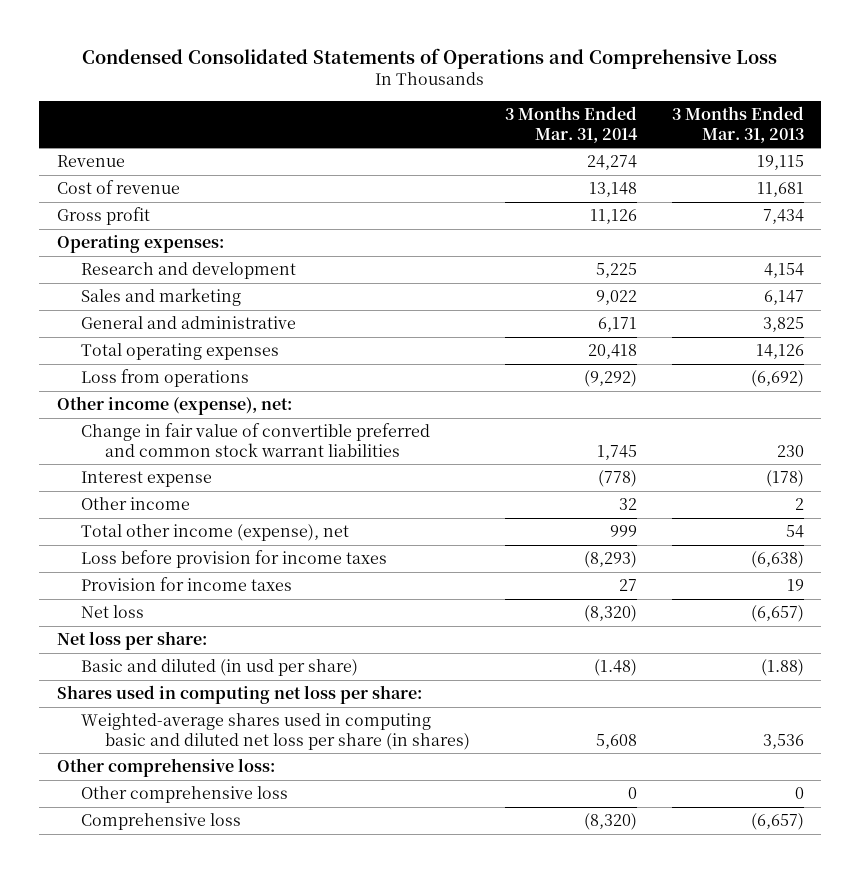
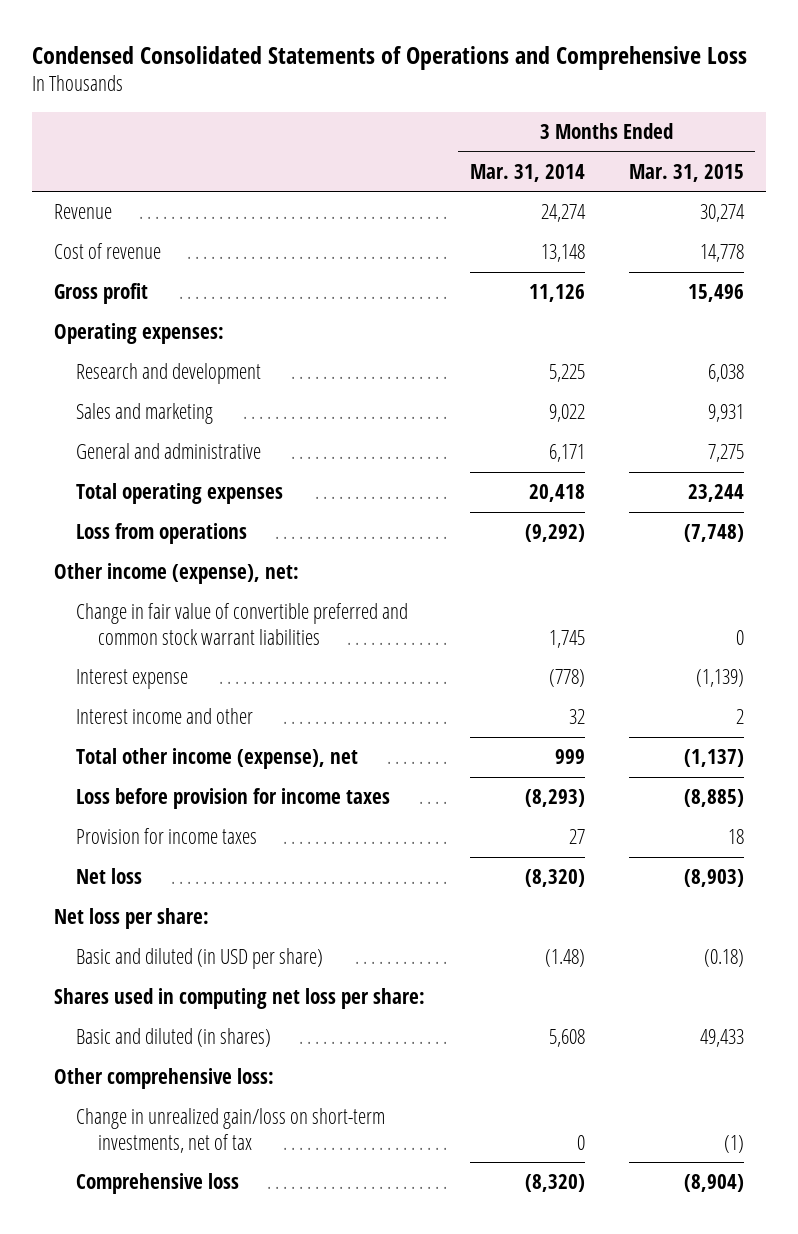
- | 3 Months Ended Mar. 31, 2014 | 3 Months Ended Mar. 31, 2013
+ | 3 Months Ended Mar. 31, 2014 | 3 Months Ended Mar. 31, 2015
- Other income | 32 | 2
+ Interest income and other | 32 | 2
- Basic and diluted (in usd per share) | (1.48) | (1.88)
+ Basic and diluted (in USD per share) | (1.48) | (0.18)
- Weighted-average shares used in computing basic and diluted net loss per share (in shares) | 5,608 | 3,536
+ Basic and diluted (in shares) | 5,608 | 49,433
- Other comprehensive loss | 0 | 0
+ Change in unrealized gain/loss on short-term investments, net of tax | 0 | (1)

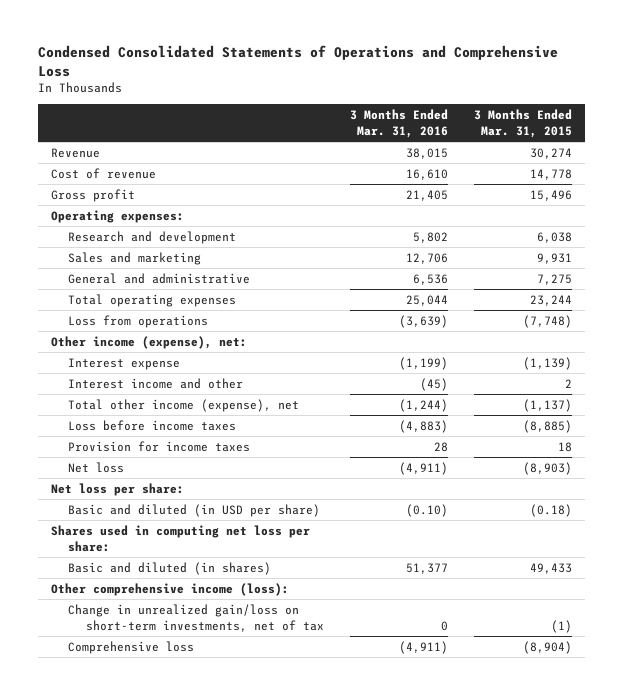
- | 3 Months Ended Mar. 31, 2014 | 3 Months Ended Mar. 31, 2015
+ | 3 Months Ended Mar. 31, 2016 | 3 Months Ended Mar. 31, 2015
- Change in fair value of convertible preferred and common stock warrant liabilities | 1,745 | 0
- Loss before provision for income taxes | (8,293) | (8,885)
+ Loss before income taxes | (4,883) | (8,885)
- Other comprehensive loss:
+ Other comprehensive income (loss):

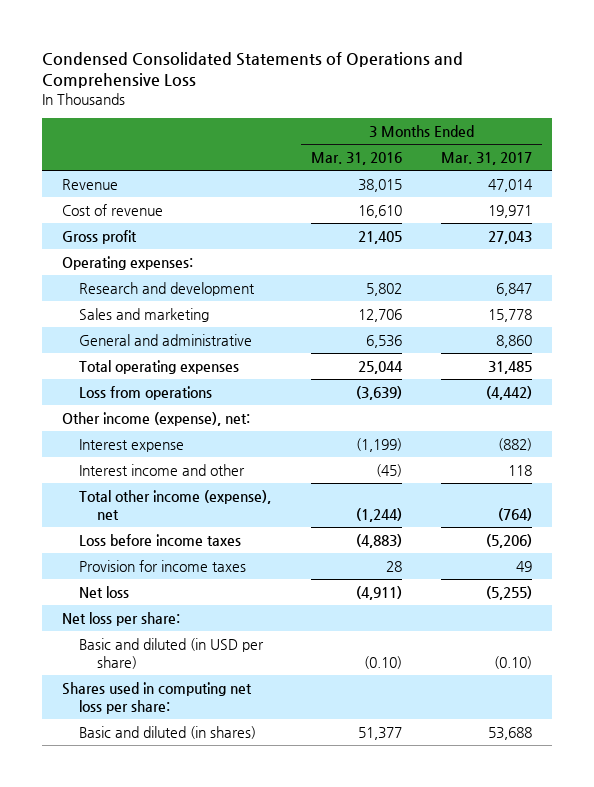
- | 3 Months Ended Mar. 31, 2016 | 3 Months Ended Mar. 31, 2015
+ | 3 Months Ended Mar. 31, 2016 | 3 Months Ended Mar. 31, 2017
- Other comprehensive income (loss):
- Change in unrealized gain/loss on short-term investments, net of tax | 0 | (1)
- Comprehensive loss | (4,911) | (8,904)

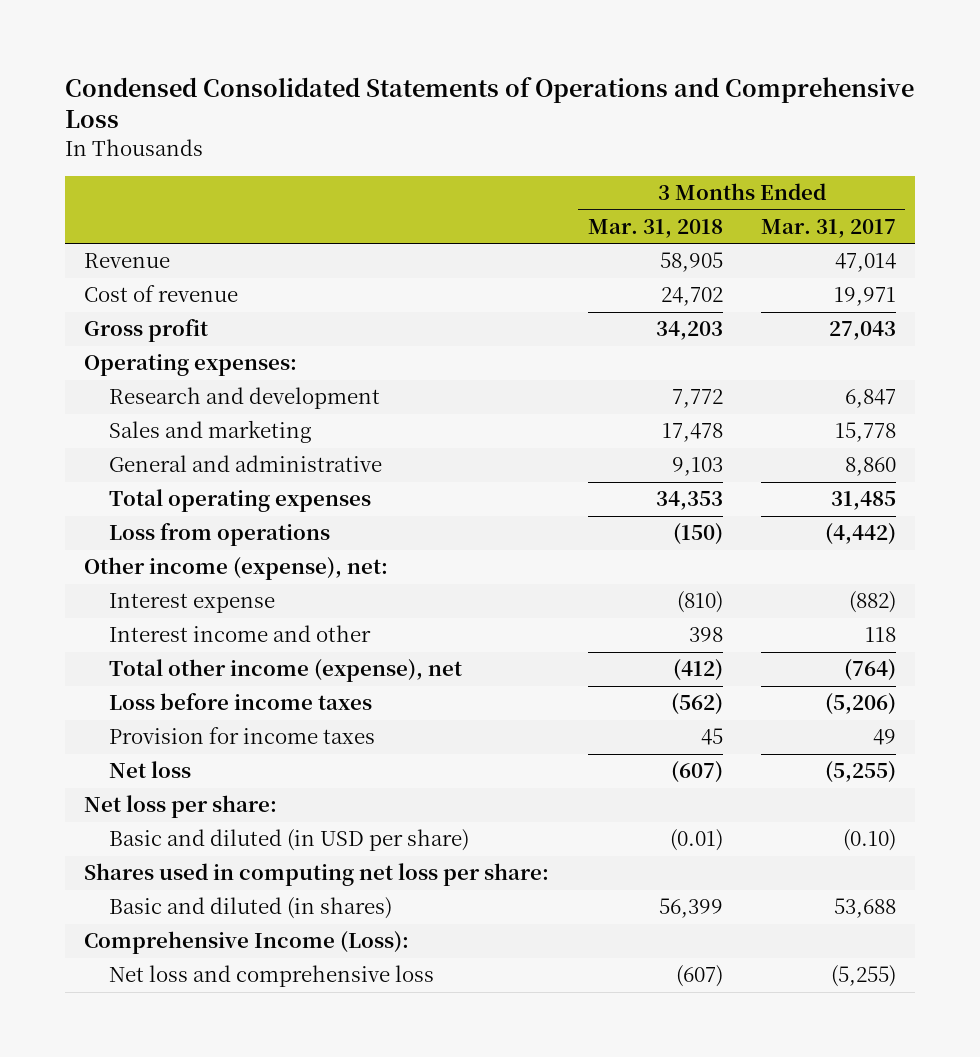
- | 3 Months Ended Mar. 31, 2016 | 3 Months Ended Mar. 31, 2017
+ | 3 Months Ended Mar. 31, 2018 | 3 Months Ended Mar. 31, 2017
+ Comprehensive Income (Loss):
+ Net loss and comprehensive loss | (607) | (5,255)

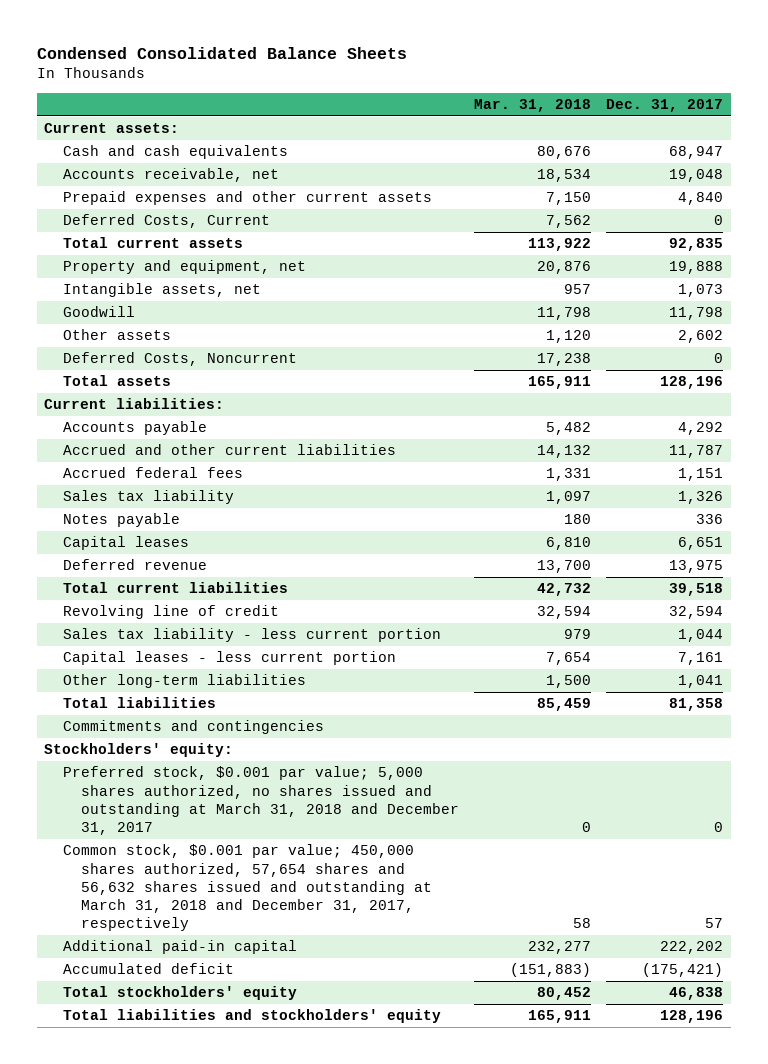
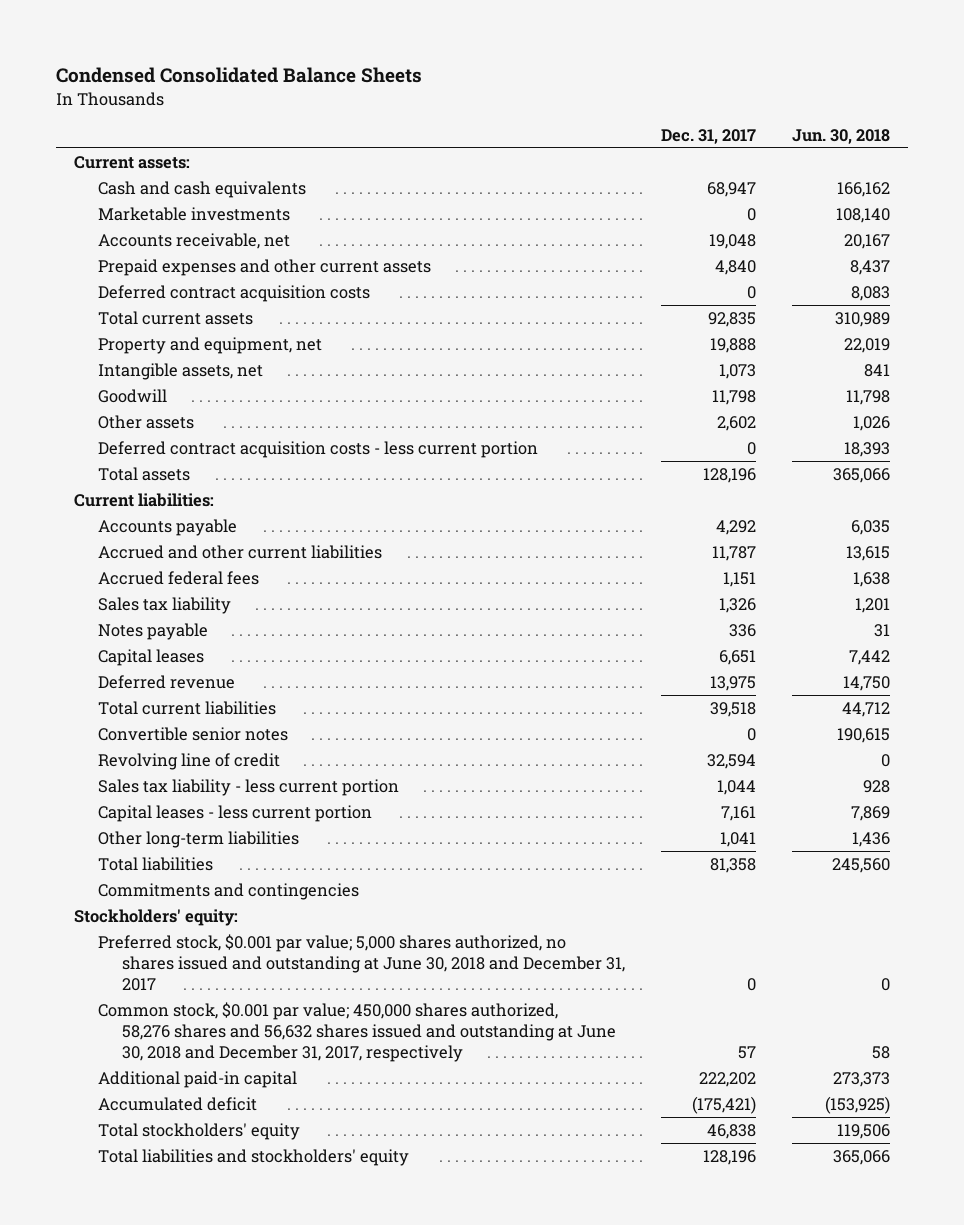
- | Mar. 31, 2018 | Dec. 31, 2017
+ | Dec. 31, 2017 | Jun. 30, 2018
+ Marketable investments | 0 | 108,140
- Deferred Costs, Current | 7,562 | 0
+ Deferred contract acquisition costs | 0 | 8,083
- Deferred Costs, Noncurrent | 17,238 | 0
+ Deferred contract acquisition costs - less current portion | 0 | 18,393
+ Convertible senior notes | 0 | 190,615
- Preferred stock, $0.001 par value; 5,000 shares authorized, no shares issued and outstanding at March 31, 2018 and December 31, 2017 | 0 | 0
- Common stock, $0.001 par value; 450,000 shares authorized, 57,654 shares and 56,632 shares issued and outstanding at March 31, 2018 and December 31, 2017, respectively | 58 | 57
+ Preferred stock, $0.001 par value; 5,000 shares authorized, no shares issued and outstanding at June 30, 2018 and December 31, 2017 | 0 | 0
+ Common stock, $0.001 par value; 450,000 shares authorized, 58,276 shares and 56,632 shares issued and outstanding at June 30, 2018 and December 31, 2017, respectively | 57 | 58

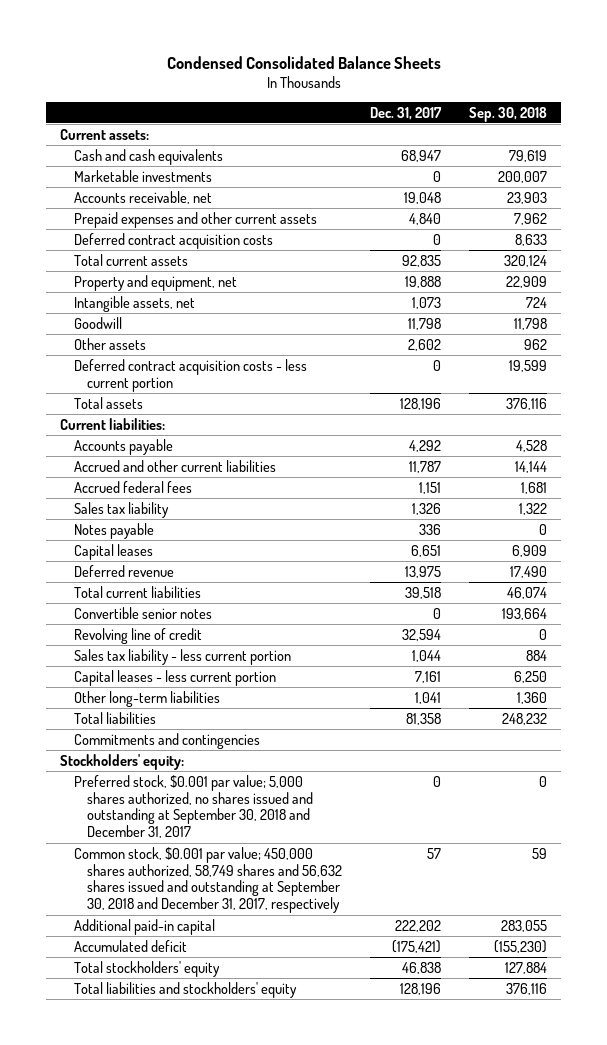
- | Dec. 31, 2017 | Jun. 30, 2018
+ | Dec. 31, 2017 | Sep. 30, 2018
- Preferred stock, $0.001 par value; 5,000 shares authorized, no shares issued and outstanding at June 30, 2018 and December 31, 2017 | 0 | 0
- Common stock, $0.001 par value; 450,000 shares authorized, 58,276 shares and 56,632 shares issued and outstanding at June 30, 2018 and December 31, 2017, respectively | 57 | 58
+ Preferred stock, $0.001 par value; 5,000 shares authorized, no shares issued and outstanding at September 30, 2018 and December 31, 2017 | 0 | 0
+ Common stock, $0.001 par value; 450,000 shares authorized, 58,749 shares and 56,632 shares issued and outstanding at September 30, 2018 and December 31, 2017, respectively | 57 | 59

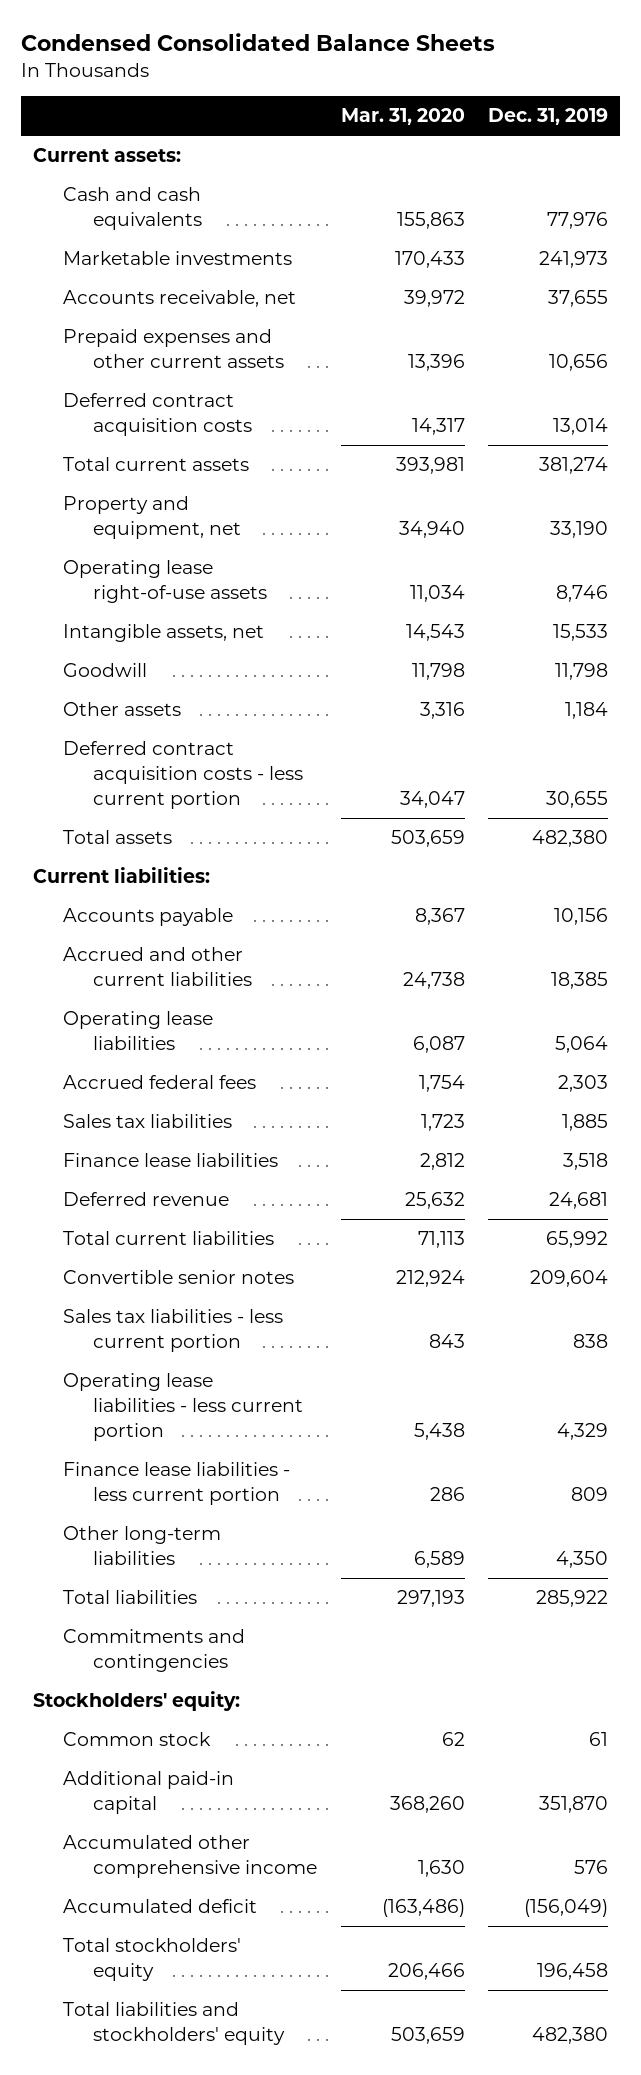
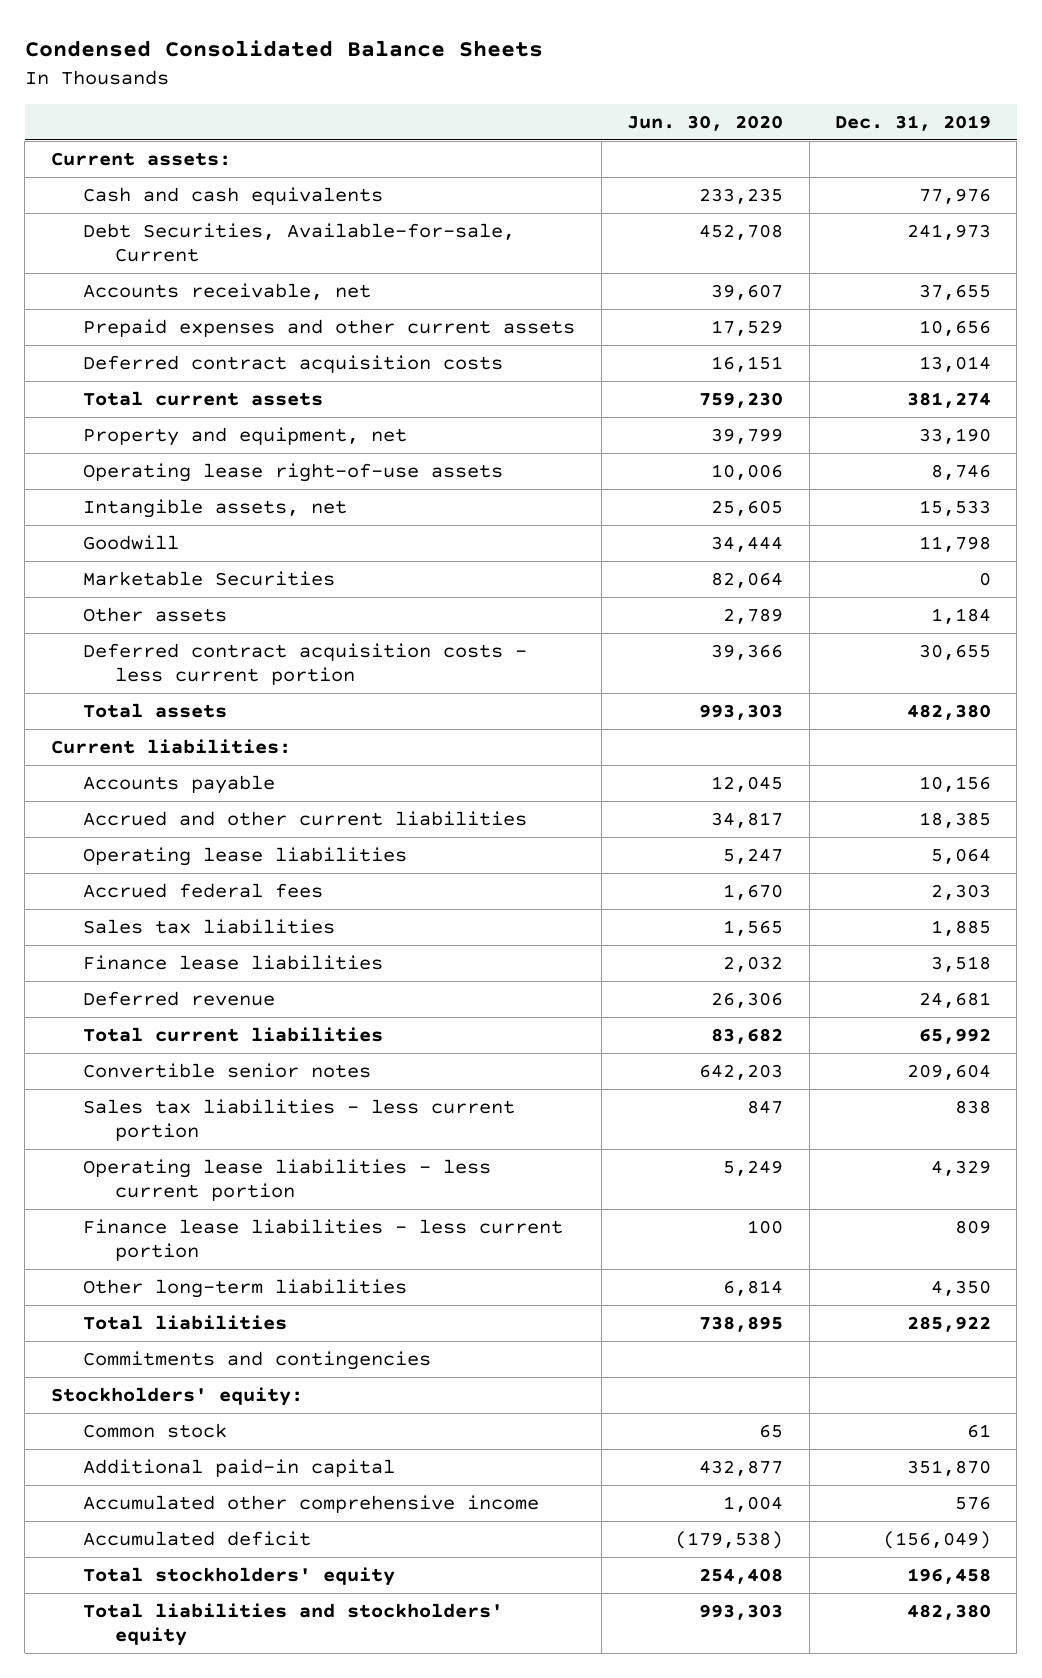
- | Mar. 31, 2020 | Dec. 31, 2019
+ | Jun. 30, 2020 | Dec. 31, 2019
- Marketable investments | 170,433 | 241,973
+ Debt Securities, Available-for-sale, Current | 452,708 | 241,973
+ Marketable Securities | 82,064 | 0

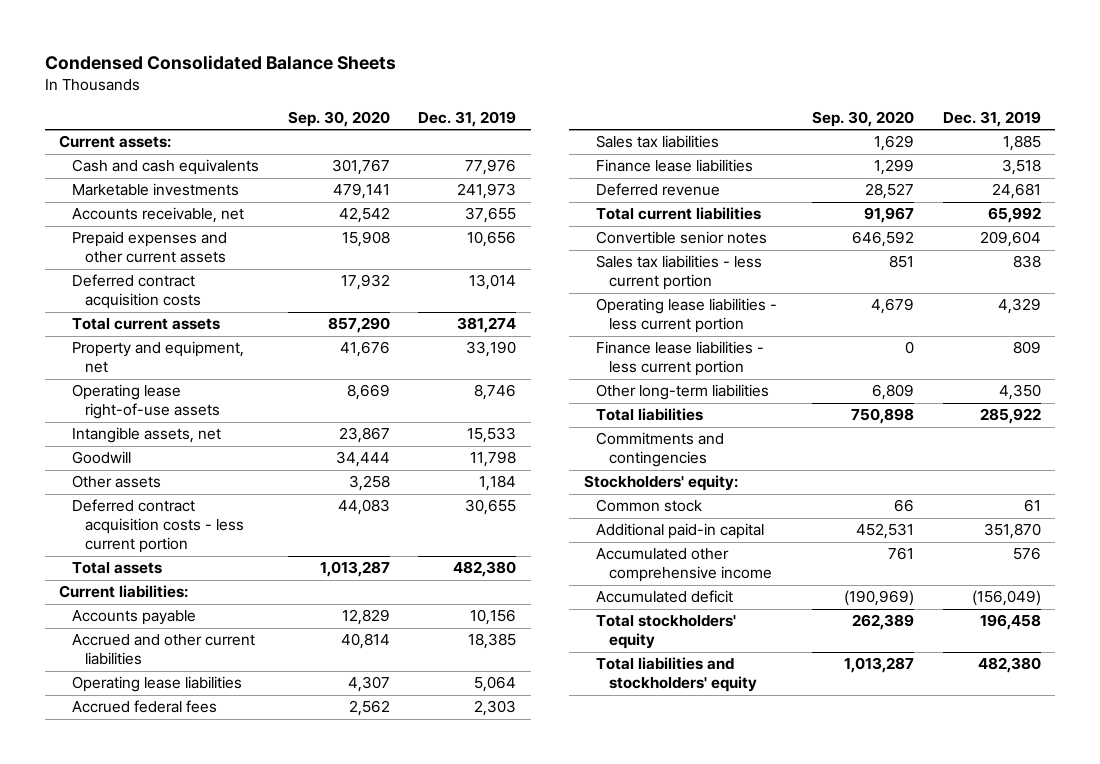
- | Jun. 30, 2020 | Dec. 31, 2019
+ | Sep. 30, 2020 | Dec. 31, 2019
- Debt Securities, Available-for-sale, Current | 452,708 | 241,973
+ Marketable investments | 479,141 | 241,973
- Marketable Securities | 82,064 | 0

